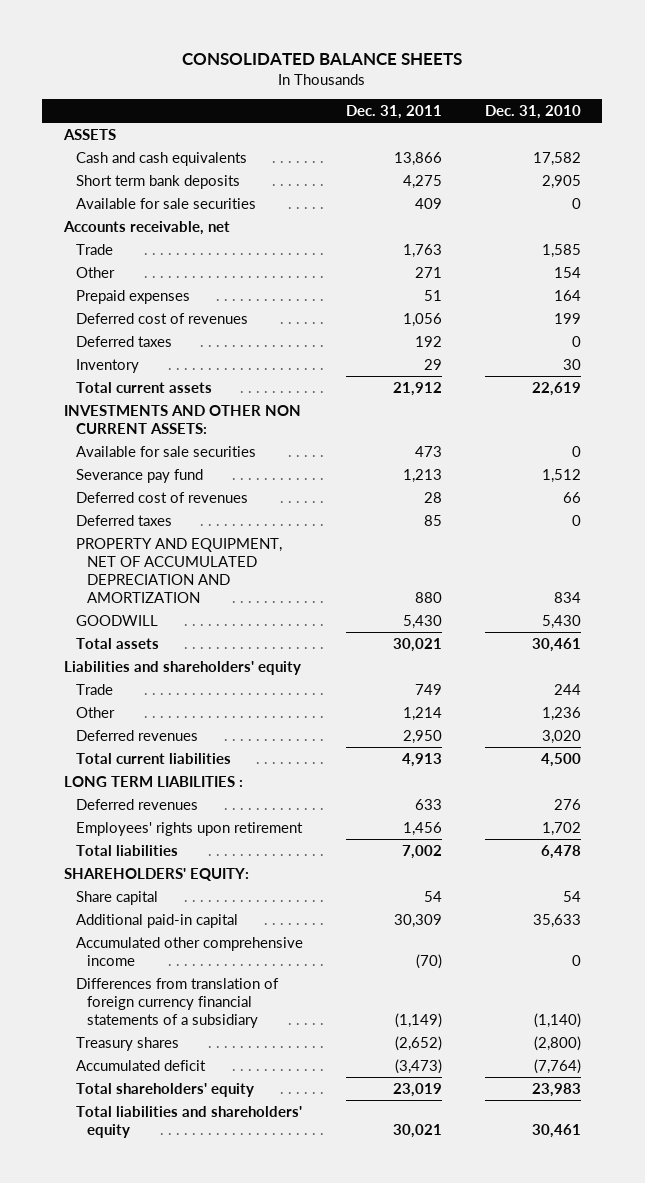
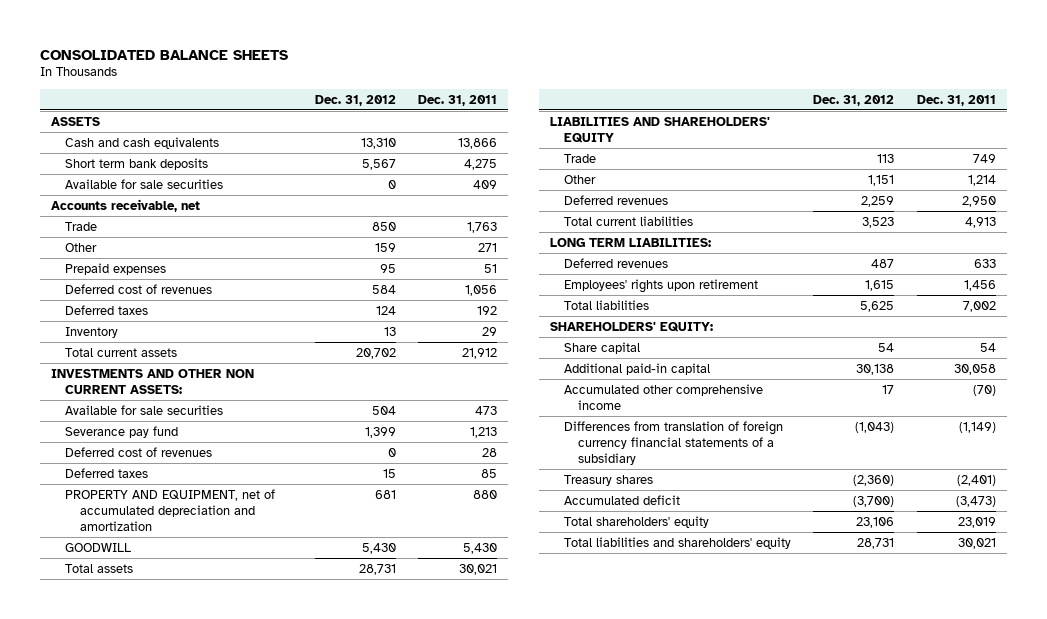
- | Dec. 31, 2011 | Dec. 31, 2010
+ | Dec. 31, 2012 | Dec. 31, 2011
- PROPERTY AND EQUIPMENT, NET OF ACCUMULATED DEPRECIATION AND AMORTIZATION | 880 | 834
+ PROPERTY AND EQUIPMENT, net of accumulated depreciation and amortization | 681 | 880
- Liabilities and shareholders' equity
+ LIABILITIES AND SHAREHOLDERS' EQUITY
- LONG TERM LIABILITIES :
+ LONG TERM LIABILITIES:
- Additional paid-in capital | 30,309 | 35,633
+ Additional paid-in capital | 30,138 | 30,058
- Treasury shares | (2,652) | (2,800)
+ Treasury shares | (2,360) | (2,401)

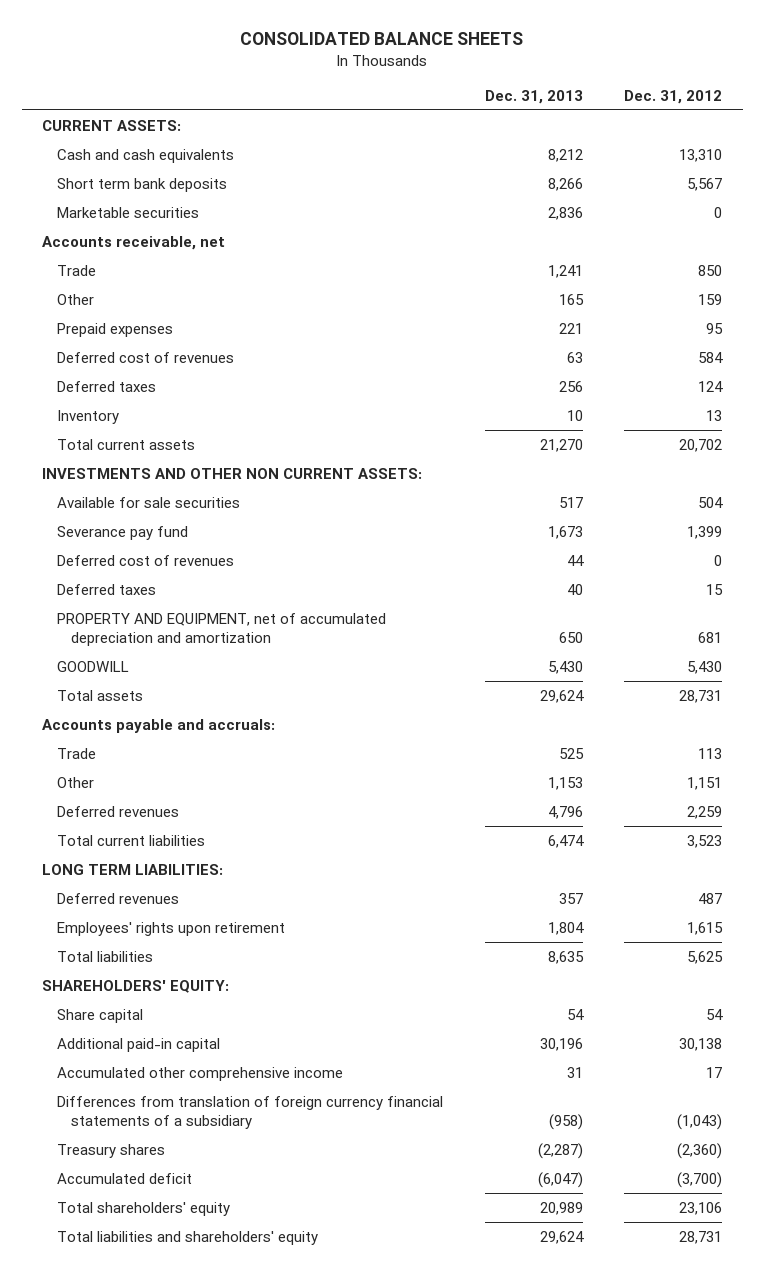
- | Dec. 31, 2012 | Dec. 31, 2011
+ | Dec. 31, 2013 | Dec. 31, 2012
- ASSETS
+ CURRENT ASSETS:
- Available for sale securities | 0 | 409
+ Marketable securities | 2,836 | 0
- LIABILITIES AND SHAREHOLDERS' EQUITY
+ Accounts payable and accruals:

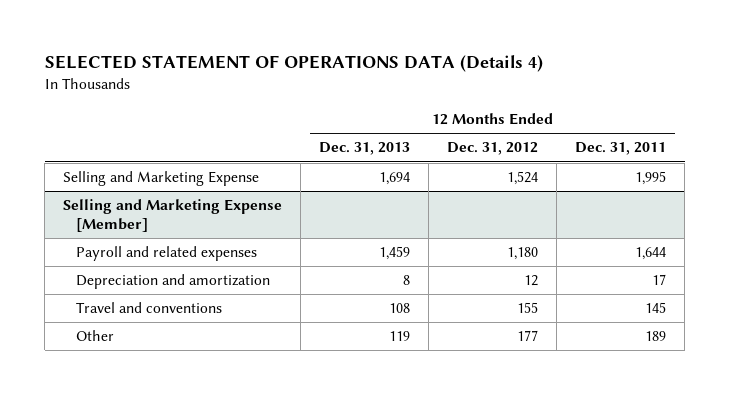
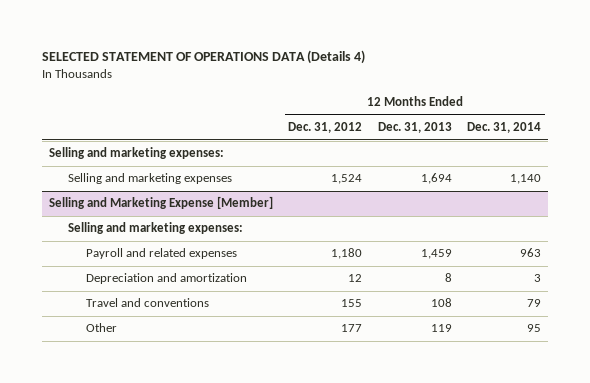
- | 12 Months Ended Dec. 31, 2013 | 12 Months Ended Dec. 31, 2012 | 12 Months Ended Dec. 31, 2011
+ | 12 Months Ended Dec. 31, 2012 | 12 Months Ended Dec. 31, 2013 | 12 Months Ended Dec. 31, 2014
- Selling and Marketing Expense | 1,694 | 1,524 | 1,995
+ Selling and marketing expenses:
+ Selling and marketing expenses | 1,524 | 1,694 | 1,140
@ Selling and Marketing Expense [Member]
+ Selling and marketing expenses:

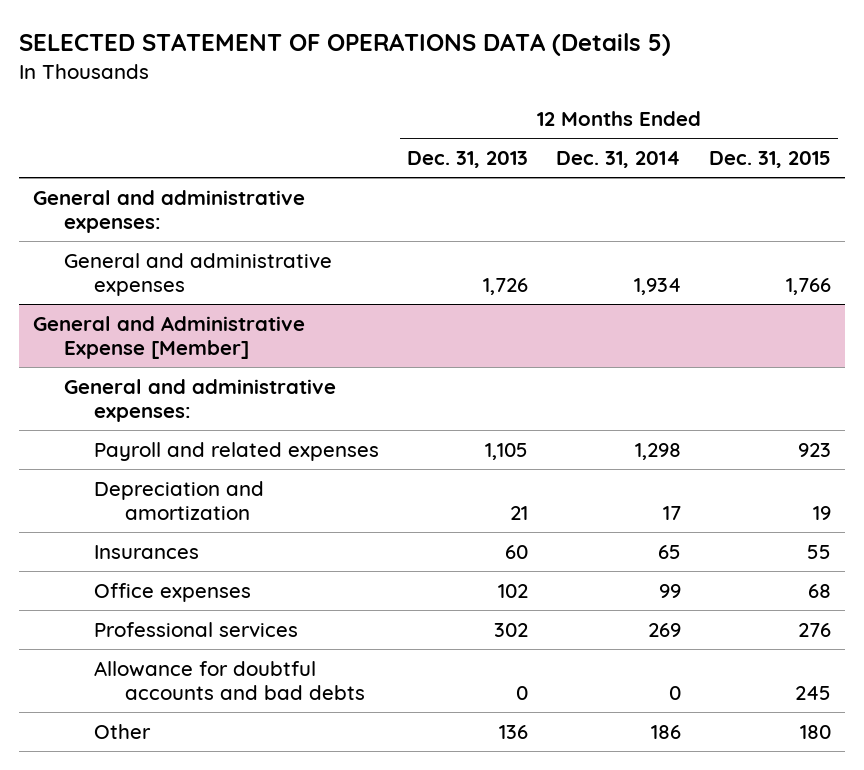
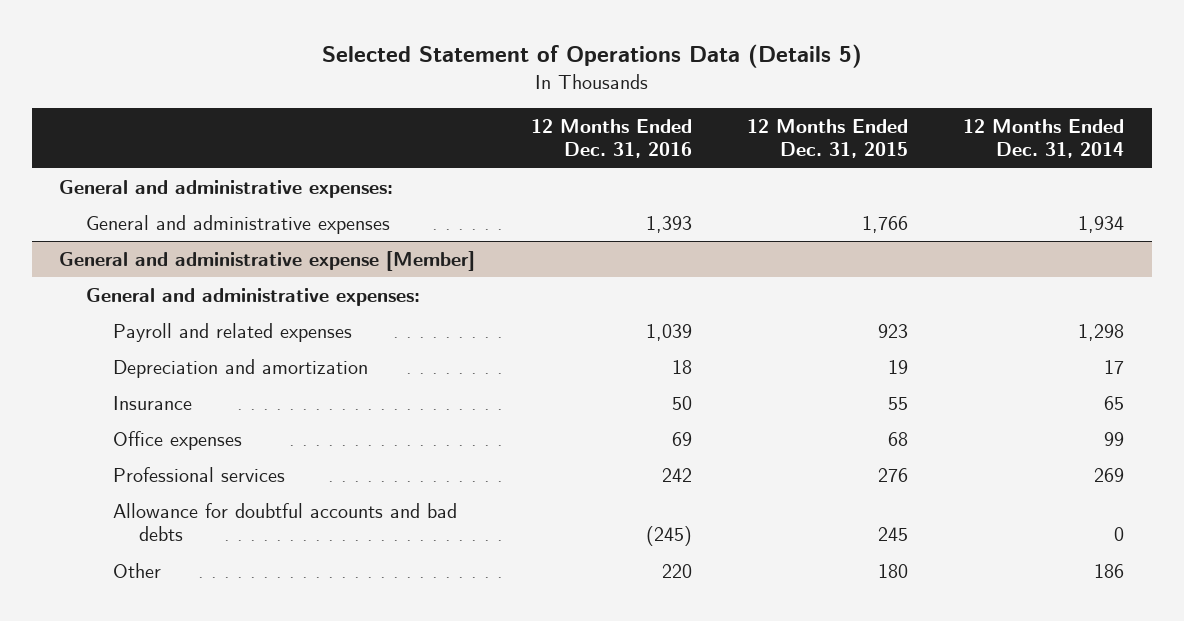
- SELECTED STATEMENT OF OPERATIONS DATA (Details 5)
+ Selected Statement of Operations Data (Details 5)
- | 12 Months Ended Dec. 31, 2013 | 12 Months Ended Dec. 31, 2014 | 12 Months Ended Dec. 31, 2015
+ | 12 Months Ended Dec. 31, 2016 | 12 Months Ended Dec. 31, 2015 | 12 Months Ended Dec. 31, 2014
- General and Administrative Expense [Member]
+ General and administrative expense [Member]
- Insurances | 60 | 65 | 55
+ Insurance | 50 | 55 | 65

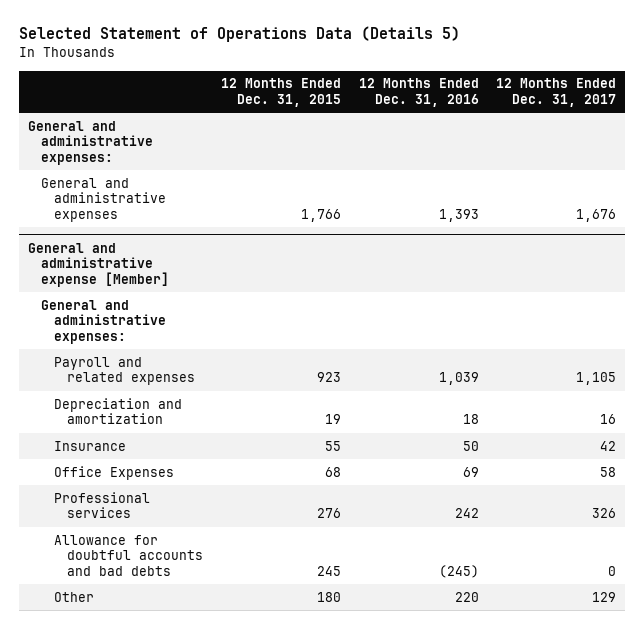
- | 12 Months Ended Dec. 31, 2016 | 12 Months Ended Dec. 31, 2015 | 12 Months Ended Dec. 31, 2014
+ | 12 Months Ended Dec. 31, 2015 | 12 Months Ended Dec. 31, 2016 | 12 Months Ended Dec. 31, 2017
@ General and administrative expense [Member]
- Office expenses | 69 | 68 | 99
+ Office Expenses | 68 | 69 | 58

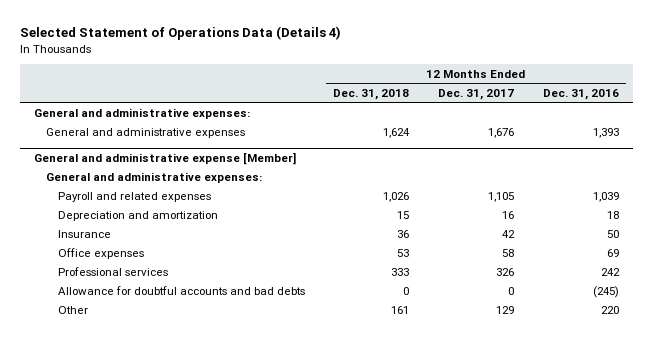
- Selected Statement of Operations Data (Details 5)
+ Selected Statement of Operations Data (Details 4)
- | 12 Months Ended Dec. 31, 2015 | 12 Months Ended Dec. 31, 2016 | 12 Months Ended Dec. 31, 2017
+ | 12 Months Ended Dec. 31, 2018 | 12 Months Ended Dec. 31, 2017 | 12 Months Ended Dec. 31, 2016
@ General and administrative expense [Member]
- Office Expenses | 68 | 69 | 58
+ Office expenses | 53 | 58 | 69

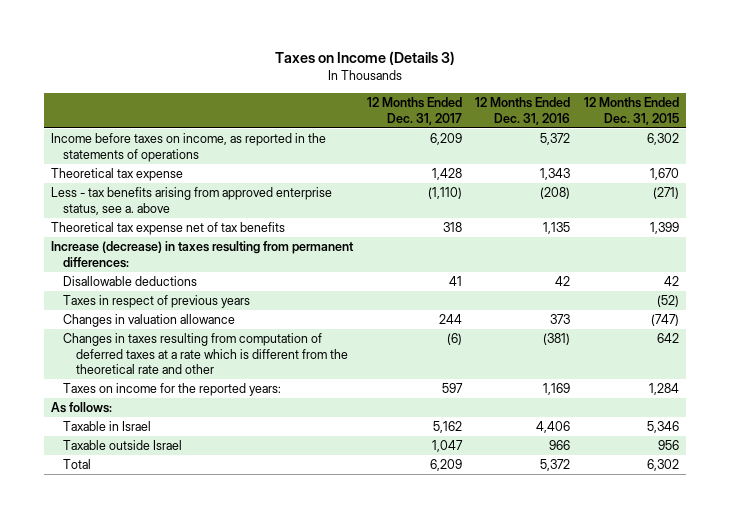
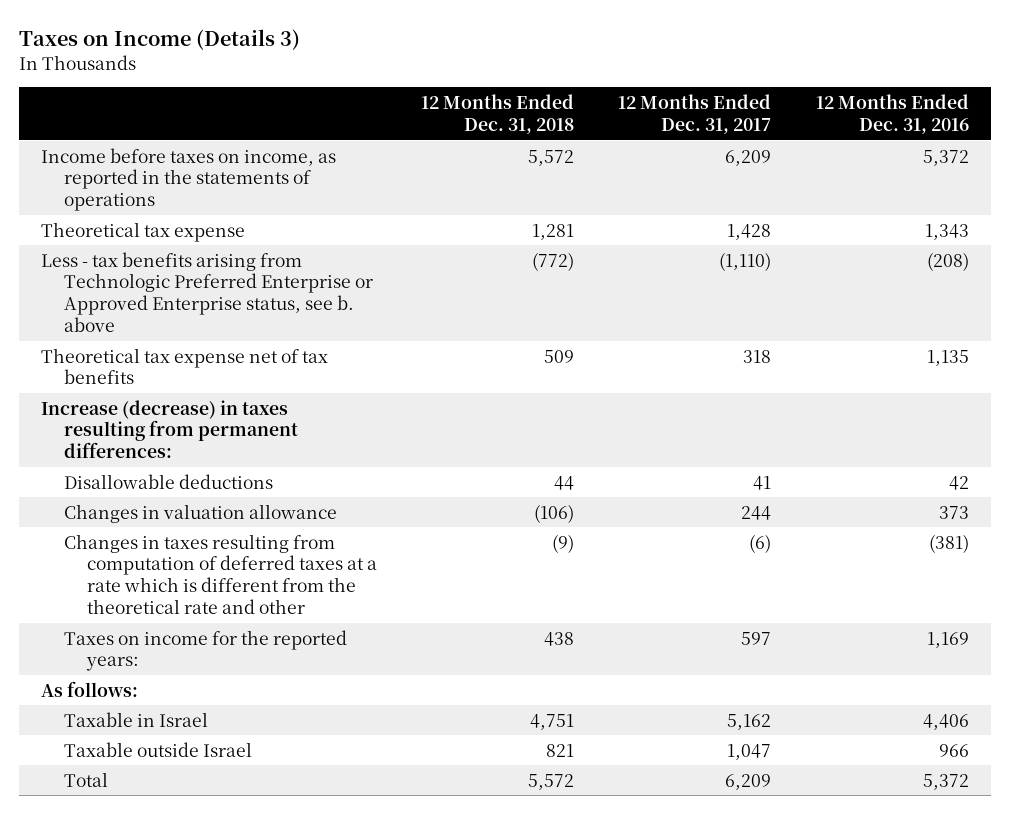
- | 12 Months Ended Dec. 31, 2017 | 12 Months Ended Dec. 31, 2016 | 12 Months Ended Dec. 31, 2015
+ | 12 Months Ended Dec. 31, 2018 | 12 Months Ended Dec. 31, 2017 | 12 Months Ended Dec. 31, 2016
- Less - tax benefits arising from approved enterprise status, see a. above | (1,110) | (208) | (271)
+ Less - tax benefits arising from Technologic Preferred Enterprise or Approved Enterprise status, see b. above | (772) | (1,110) | (208)
- Taxes in respect of previous years | | | (52)

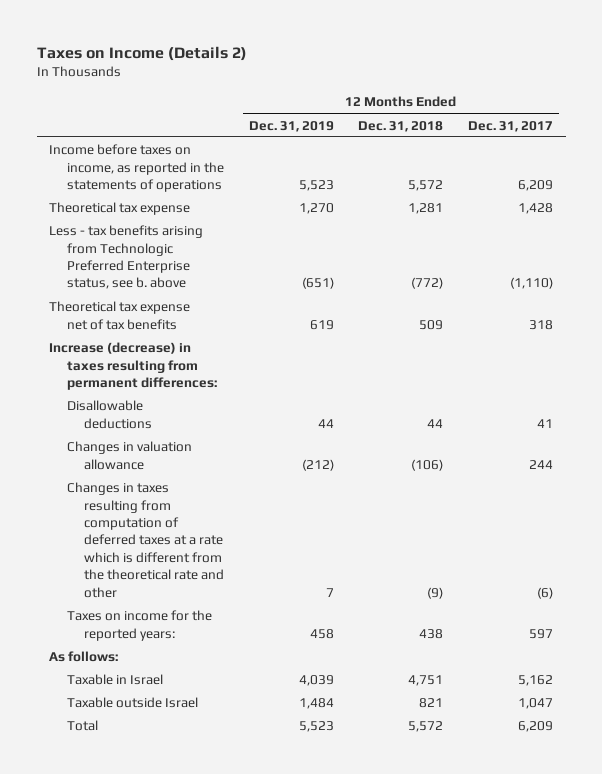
- Taxes on Income (Details 3)
+ Taxes on Income (Details 2)
- | 12 Months Ended Dec. 31, 2018 | 12 Months Ended Dec. 31, 2017 | 12 Months Ended Dec. 31, 2016
+ | 12 Months Ended Dec. 31, 2019 | 12 Months Ended Dec. 31, 2018 | 12 Months Ended Dec. 31, 2017
- Less - tax benefits arising from Technologic Preferred Enterprise or Approved Enterprise status, see b. above | (772) | (1,110) | (208)
+ Less - tax benefits arising from Technologic Preferred Enterprise status, see b. above | (651) | (772) | (1,110)

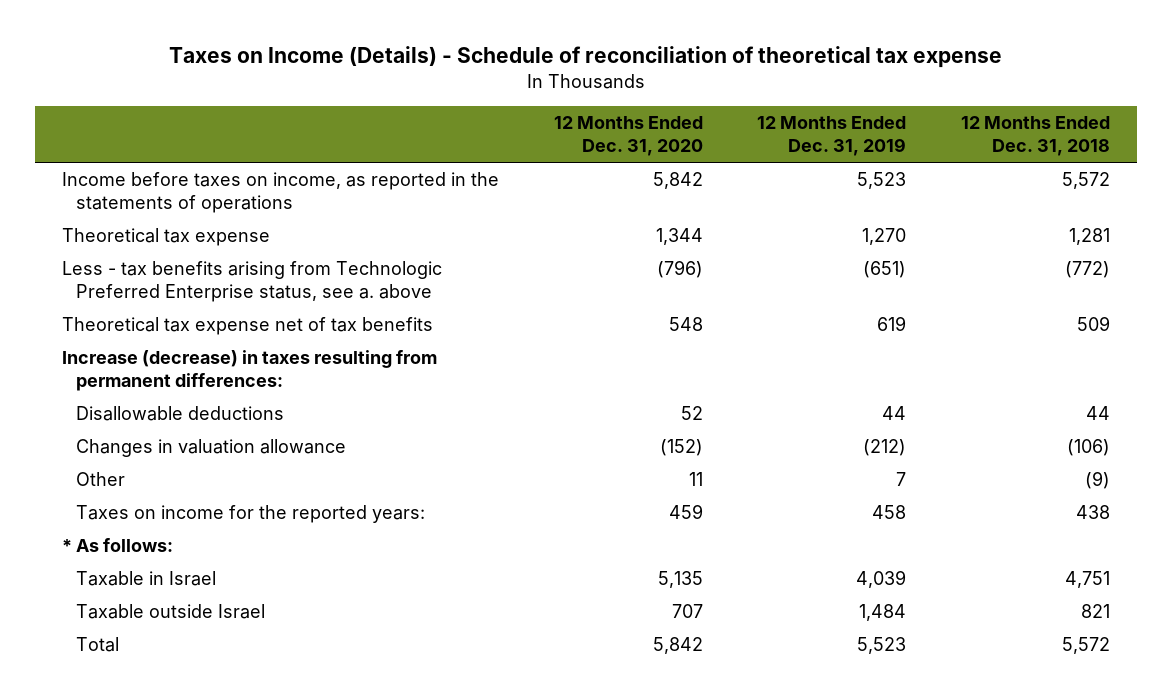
- Taxes on Income (Details 2)
+ Taxes on Income (Details) - Schedule of reconciliation of theoretical tax expense
- | 12 Months Ended Dec. 31, 2019 | 12 Months Ended Dec. 31, 2018 | 12 Months Ended Dec. 31, 2017
+ | 12 Months Ended Dec. 31, 2020 | 12 Months Ended Dec. 31, 2019 | 12 Months Ended Dec. 31, 2018
- Less - tax benefits arising from Technologic Preferred Enterprise status, see b. above | (651) | (772) | (1,110)
+ Less - tax benefits arising from Technologic Preferred Enterprise status, see a. above | (796) | (651) | (772)
- Changes in taxes resulting from computation of deferred taxes at a rate which is different from the theoretical rate and other | 7 | (9) | (6)
+ Other | 11 | 7 | (9)
- As follows:
+ * As follows:

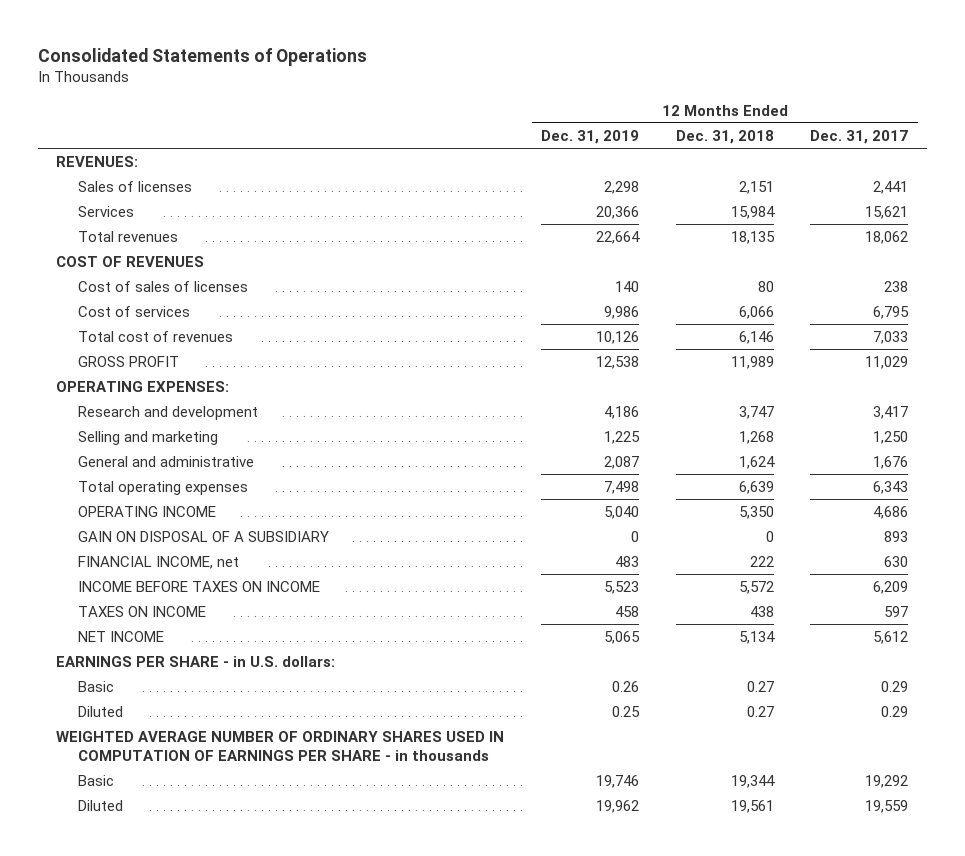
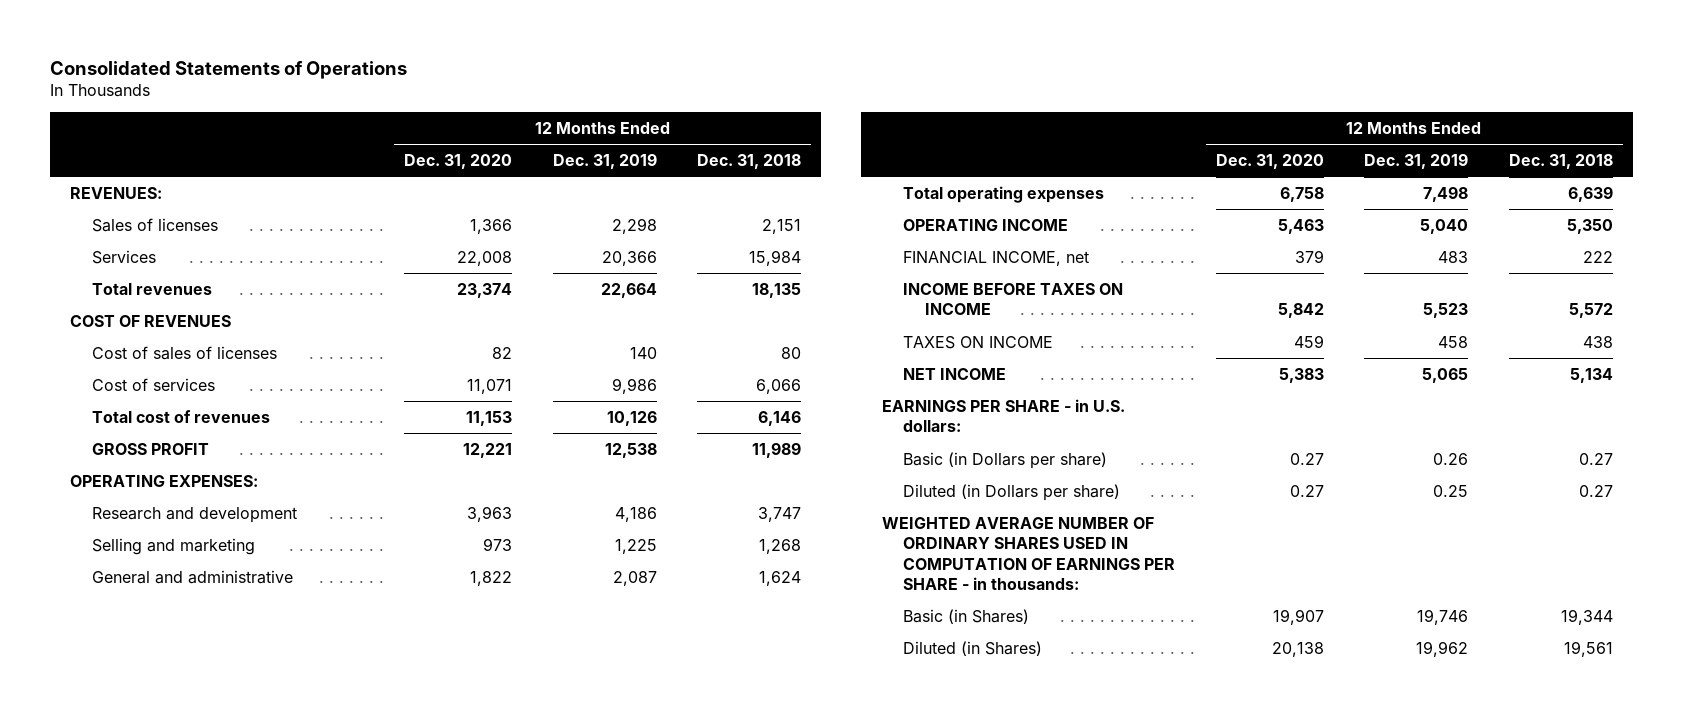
- | 12 Months Ended Dec. 31, 2019 | 12 Months Ended Dec. 31, 2018 | 12 Months Ended Dec. 31, 2017
+ | 12 Months Ended Dec. 31, 2020 | 12 Months Ended Dec. 31, 2019 | 12 Months Ended Dec. 31, 2018
- GAIN ON DISPOSAL OF A SUBSIDIARY | 0 | 0 | 893
- Basic | 0.26 | 0.27 | 0.29
- Diluted | 0.25 | 0.27 | 0.29
- WEIGHTED AVERAGE NUMBER OF ORDINARY SHARES USED IN COMPUTATION OF EARNINGS PER SHARE - in thousands
- Basic | 19,746 | 19,344 | 19,292
- Diluted | 19,962 | 19,561 | 19,559
+ Basic (in Dollars per share) | 0.27 | 0.26 | 0.27
+ Diluted (in Dollars per share) | 0.27 | 0.25 | 0.27
+ WEIGHTED AVERAGE NUMBER OF ORDINARY SHARES USED IN COMPUTATION OF EARNINGS PER SHARE - in thousands:
+ Basic (in Shares) | 19,907 | 19,746 | 19,344
+ Diluted (in Shares) | 20,138 | 19,962 | 19,561

